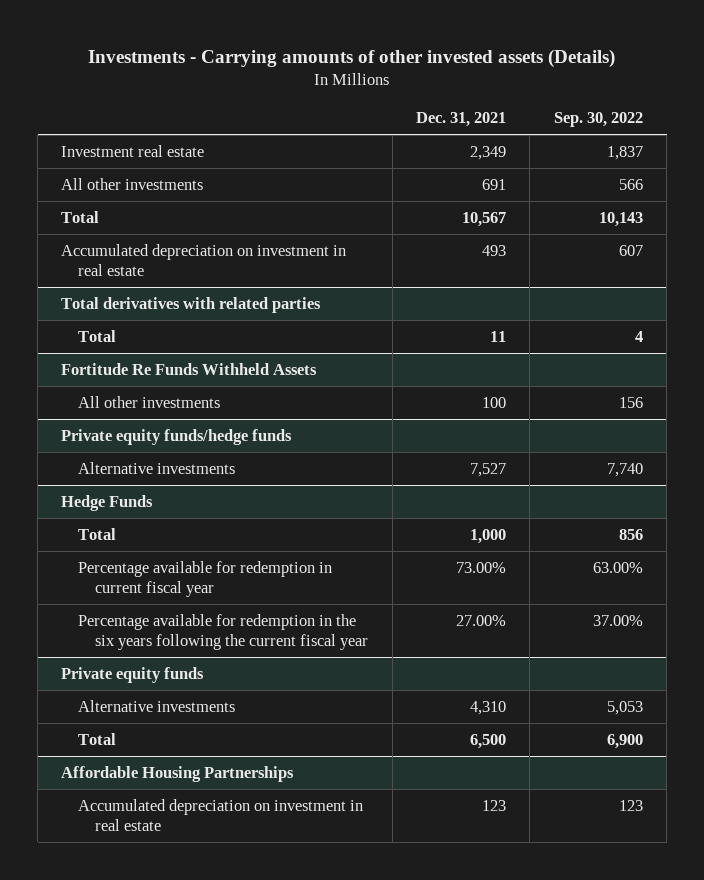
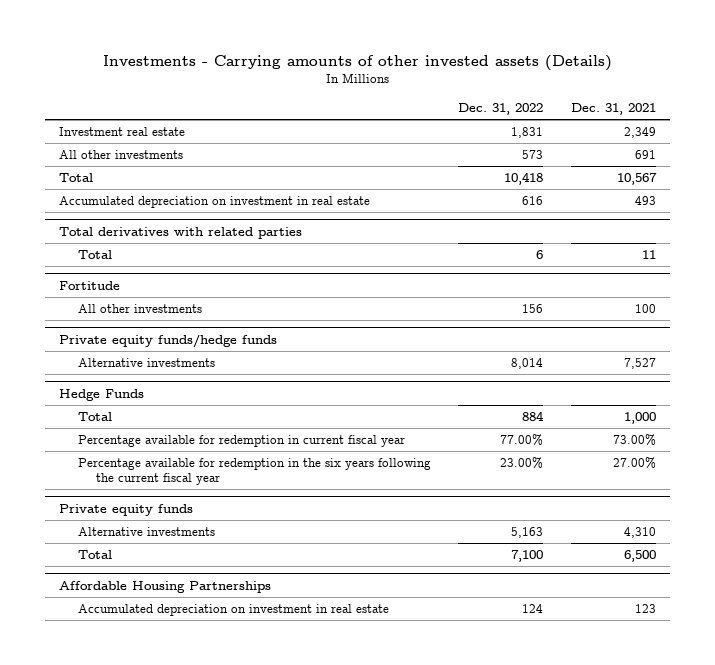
- | Dec. 31, 2021 | Sep. 30, 2022
+ | Dec. 31, 2022 | Dec. 31, 2021
- Fortitude Re Funds Withheld Assets
+ Fortitude

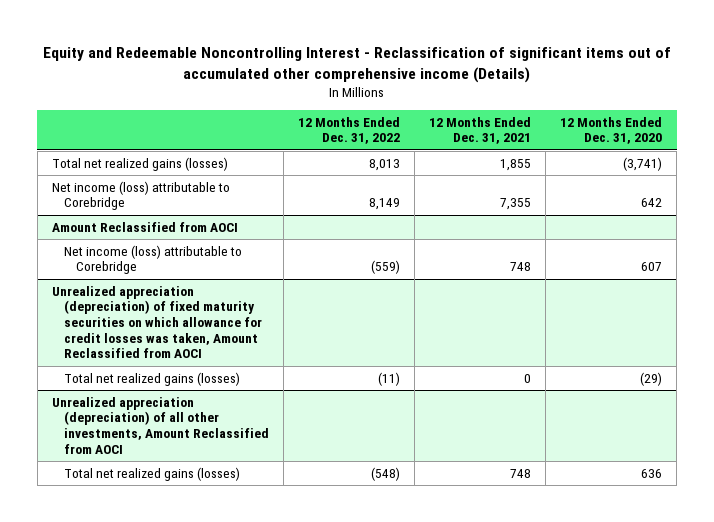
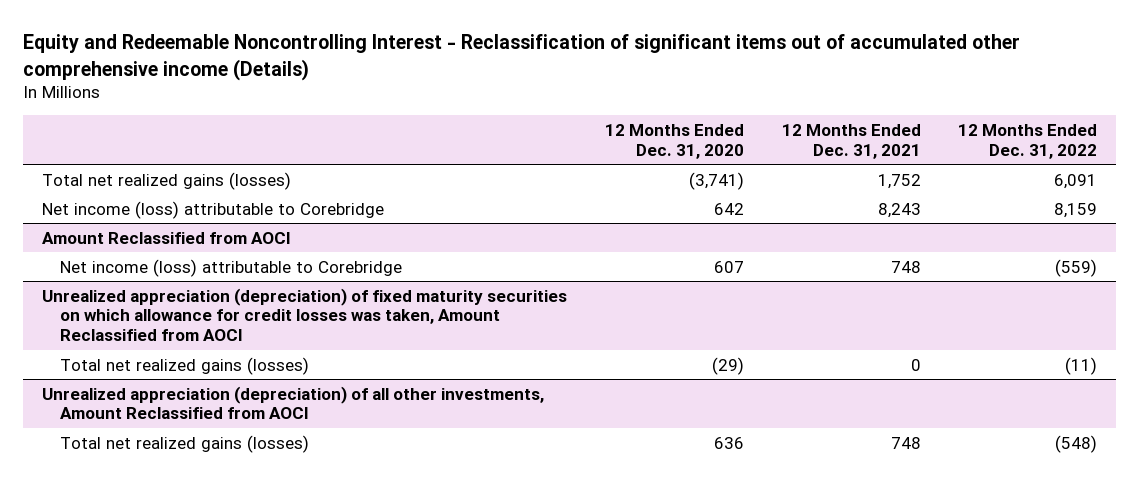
- | 12 Months Ended Dec. 31, 2022 | 12 Months Ended Dec. 31, 2021 | 12 Months Ended Dec. 31, 2020
+ | 12 Months Ended Dec. 31, 2020 | 12 Months Ended Dec. 31, 2021 | 12 Months Ended Dec. 31, 2022
- Total net realized gains (losses) | 8,013 | 1,855 | (3,741)
- Net income (loss) attributable to Corebridge | 8,149 | 7,355 | 642
+ Total net realized gains (losses) | (3,741) | 1,752 | 6,091
+ Net income (loss) attributable to Corebridge | 642 | 8,243 | 8,159

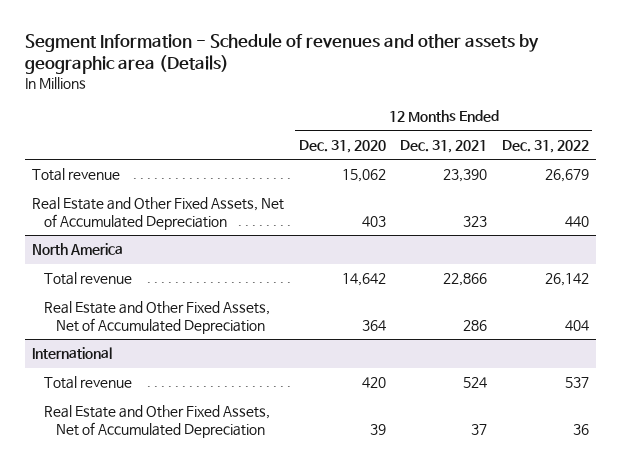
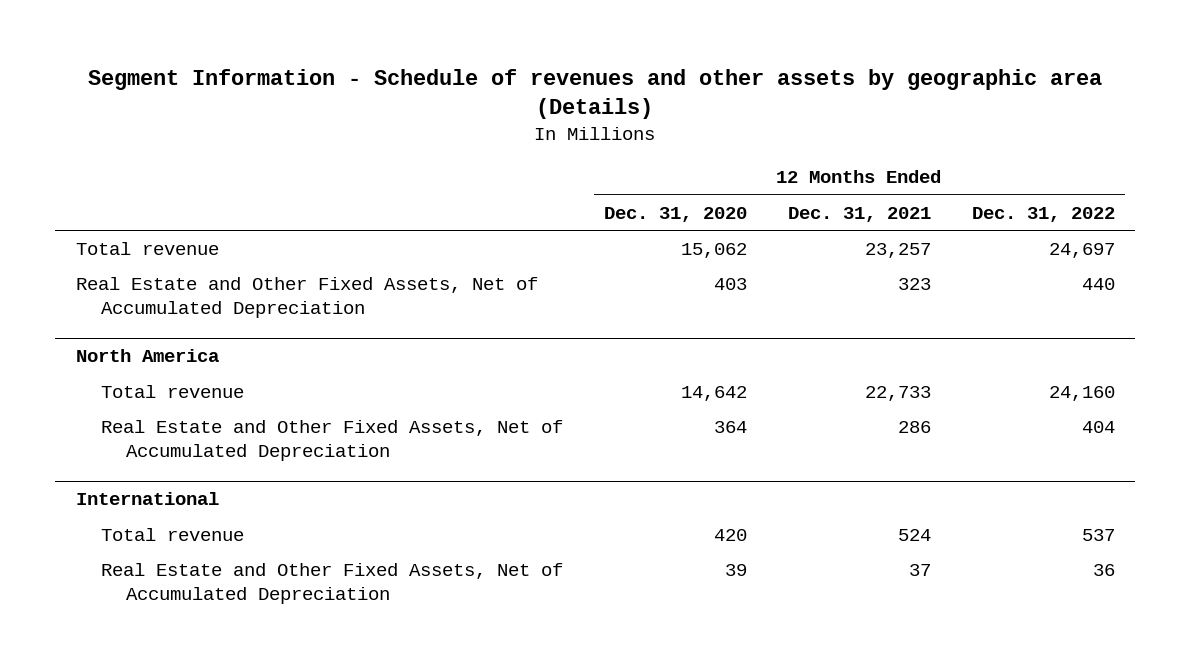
- Total revenue | 15,062 | 23,390 | 26,679
+ Total revenue | 15,062 | 23,257 | 24,697
@ North America
- Total revenue | 14,642 | 22,866 | 26,142
+ Total revenue | 14,642 | 22,733 | 24,160

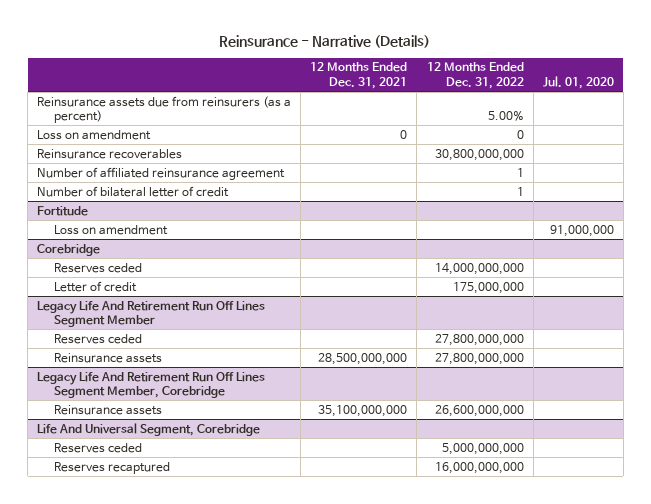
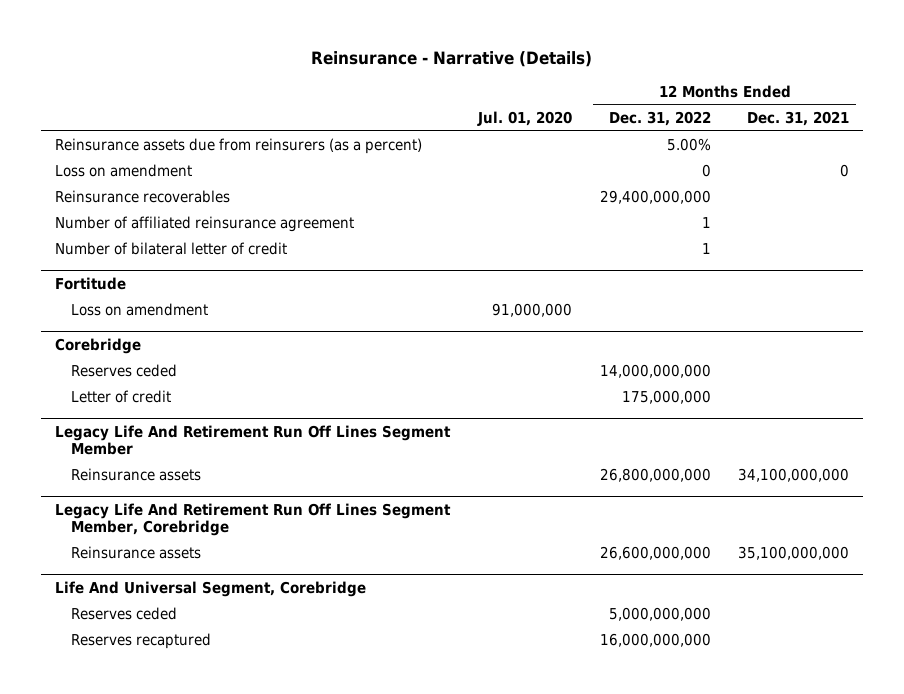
- | 12 Months Ended Dec. 31, 2021 | 12 Months Ended Dec. 31, 2022 | Jul. 01, 2020
+ | Jul. 01, 2020 | 12 Months Ended Dec. 31, 2022 | 12 Months Ended Dec. 31, 2021
- Reinsurance recoverables | | 30,800,000,000 |
+ Reinsurance recoverables | | 29,400,000,000 |
@ Legacy Life And Retirement Run Off Lines Segment Member
- Reserves ceded | | 27,800,000,000 |
- Reinsurance assets | 28,500,000,000 | 27,800,000,000 |
+ Reinsurance assets | | 26,800,000,000 | 34,100,000,000

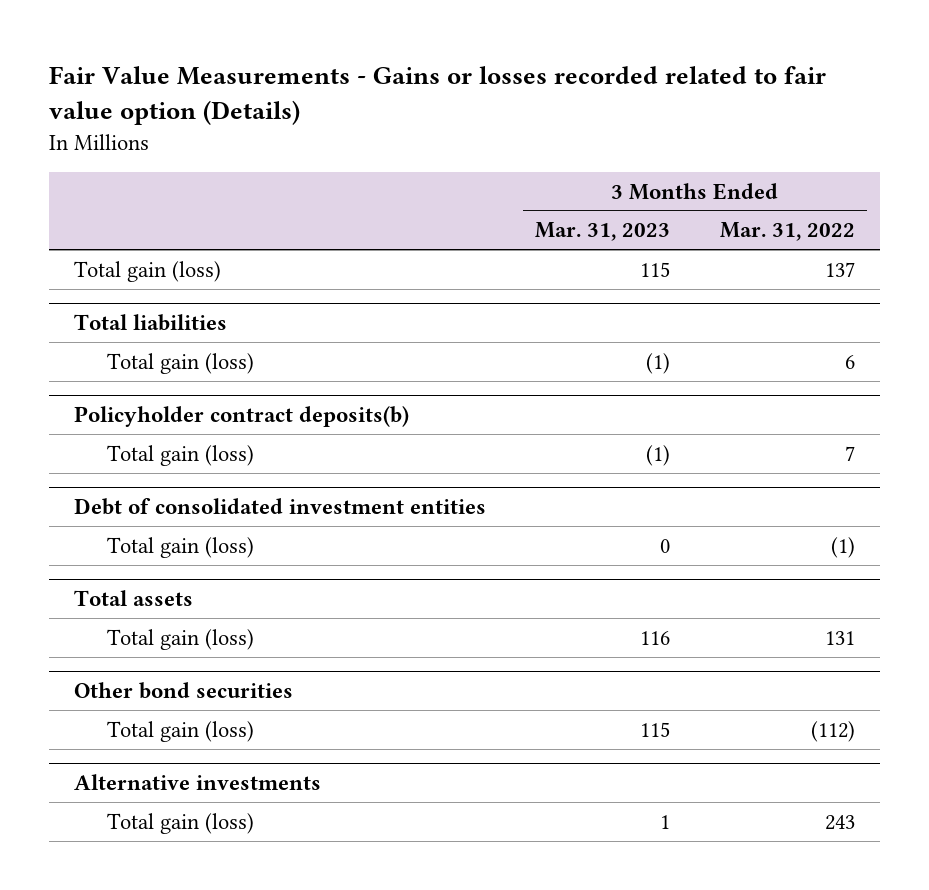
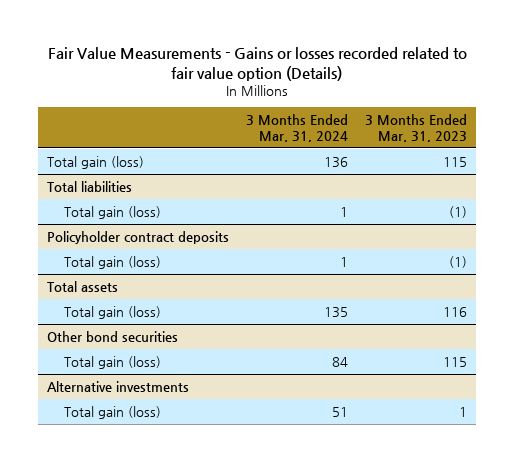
- | 3 Months Ended Mar. 31, 2023 | 3 Months Ended Mar. 31, 2022
+ | 3 Months Ended Mar. 31, 2024 | 3 Months Ended Mar. 31, 2023
- Policyholder contract deposits(b)
+ Policyholder contract deposits
- Debt of consolidated investment entities
- Total gain (loss) | 0 | (1)

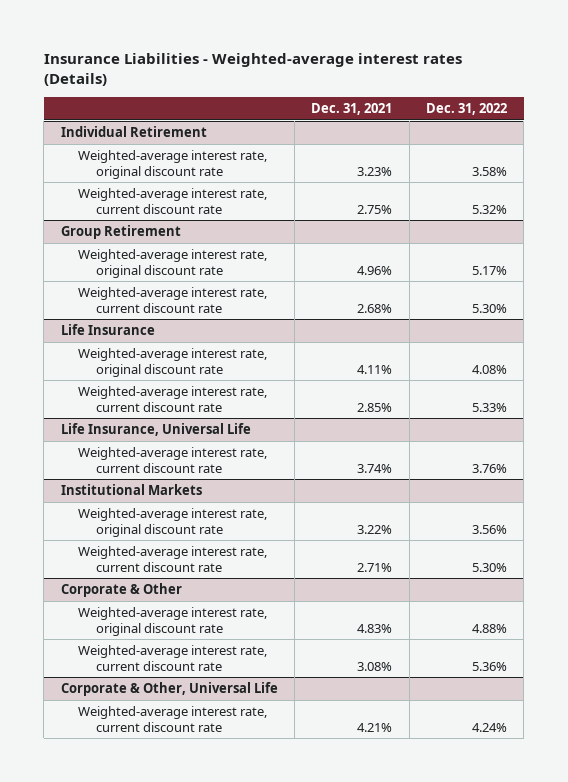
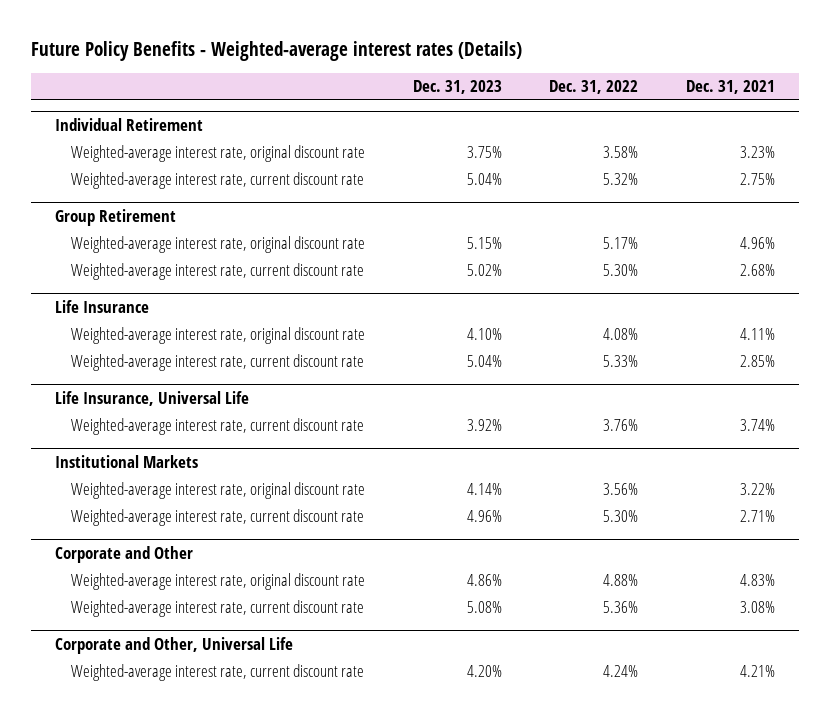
- Insurance Liabilities - Weighted-average interest rates (Details)
+ Future Policy Benefits - Weighted-average interest rates (Details)
- | Dec. 31, 2021 | Dec. 31, 2022
+ | Dec. 31, 2023 | Dec. 31, 2022 | Dec. 31, 2021
- Corporate & Other
+ Corporate and Other
- Corporate & Other, Universal Life
+ Corporate and Other, Universal Life

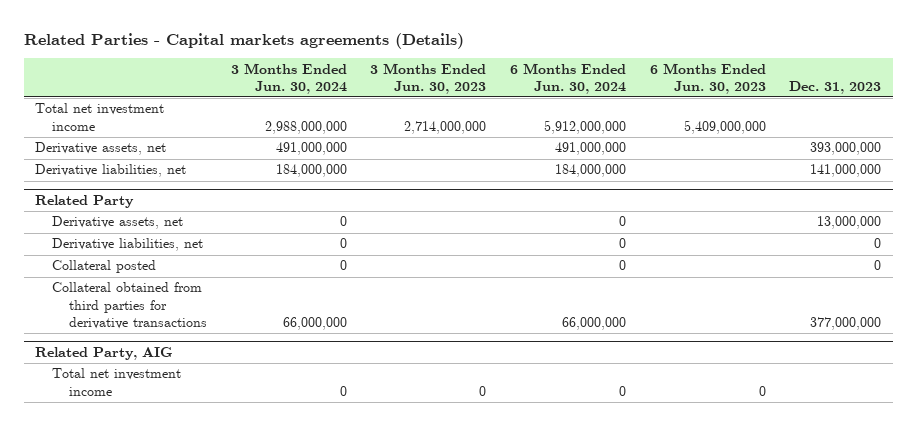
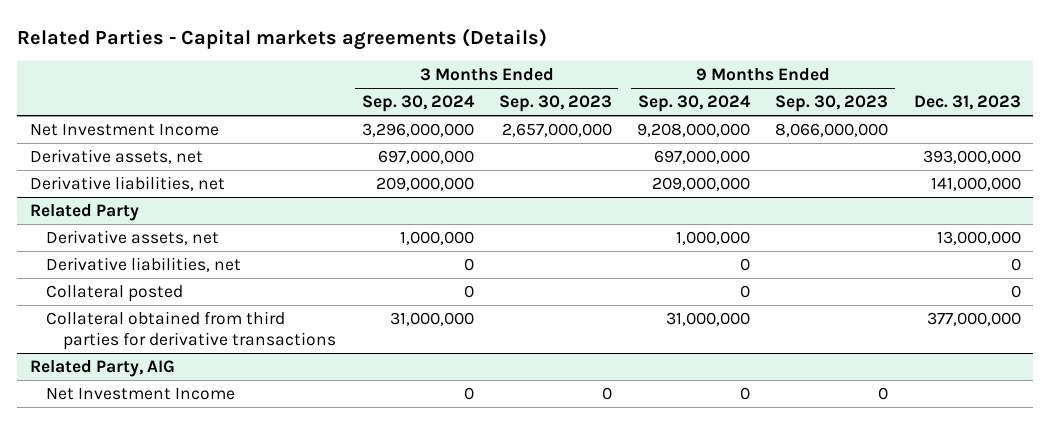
- | 3 Months Ended Jun. 30, 2024 | 3 Months Ended Jun. 30, 2023 | 6 Months Ended Jun. 30, 2024 | 6 Months Ended Jun. 30, 2023 | Dec. 31, 2023
+ | 3 Months Ended Sep. 30, 2024 | 3 Months Ended Sep. 30, 2023 | 9 Months Ended Sep. 30, 2024 | 9 Months Ended Sep. 30, 2023 | Dec. 31, 2023
- Total net investment income | 2,988,000,000 | 2,714,000,000 | 5,912,000,000 | 5,409,000,000 |
+ Net Investment Income | 3,296,000,000 | 2,657,000,000 | 9,208,000,000 | 8,066,000,000 |
@ Related Party, AIG
- Total net investment income | 0 | 0 | 0 | 0 |
+ Net Investment Income | 0 | 0 | 0 | 0 |

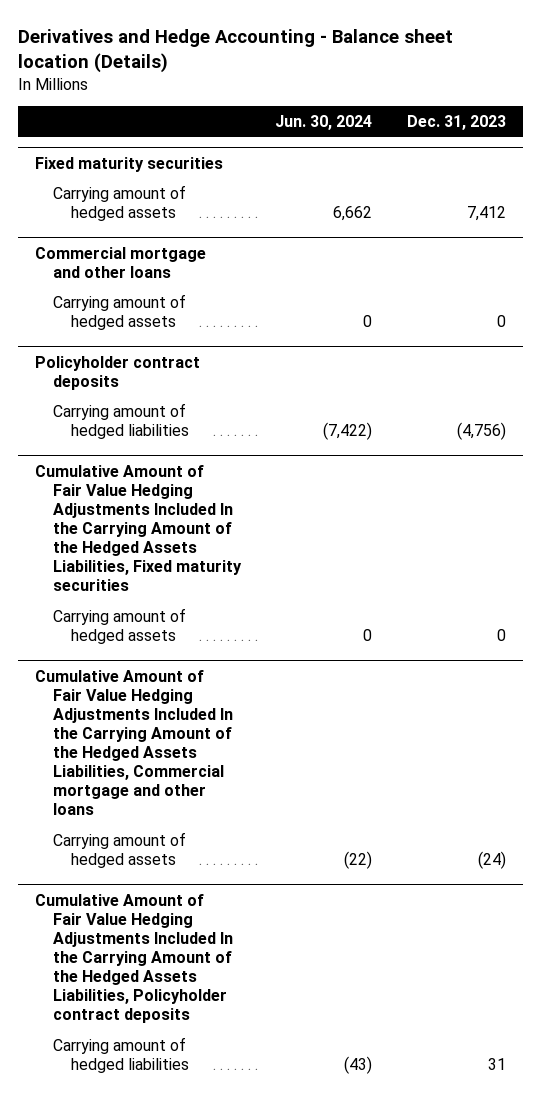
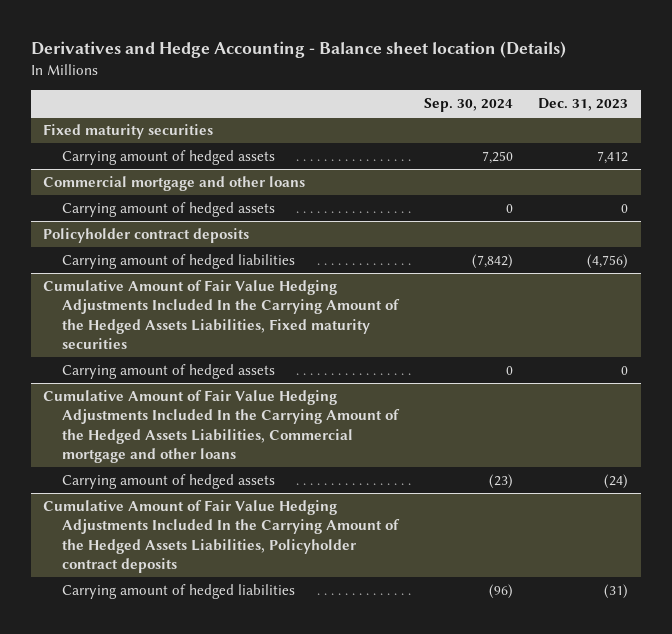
- | Jun. 30, 2024 | Dec. 31, 2023
+ | Sep. 30, 2024 | Dec. 31, 2023
@ Cumulative Amount of Fair Value Hedging Adjustments Included In the Carrying Amount of the Hedged Assets Liabilities, Policyholder contract deposits
- Carrying amount of hedged liabilities | (43) | 31
+ Carrying amount of hedged liabilities | (96) | (31)

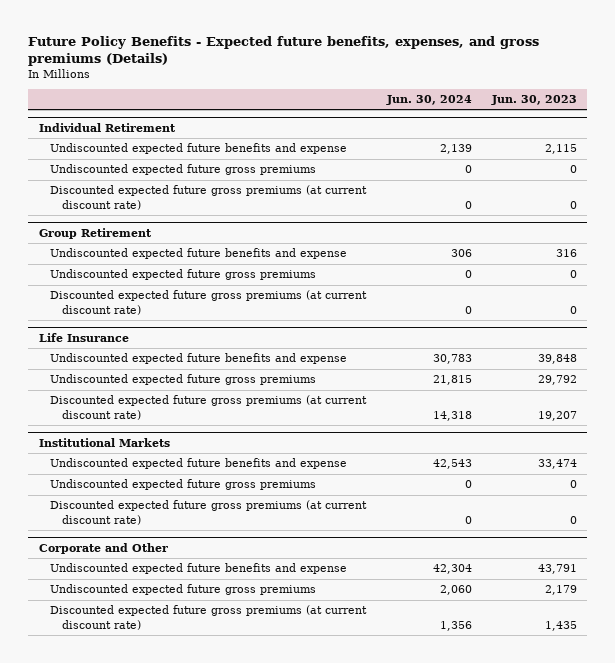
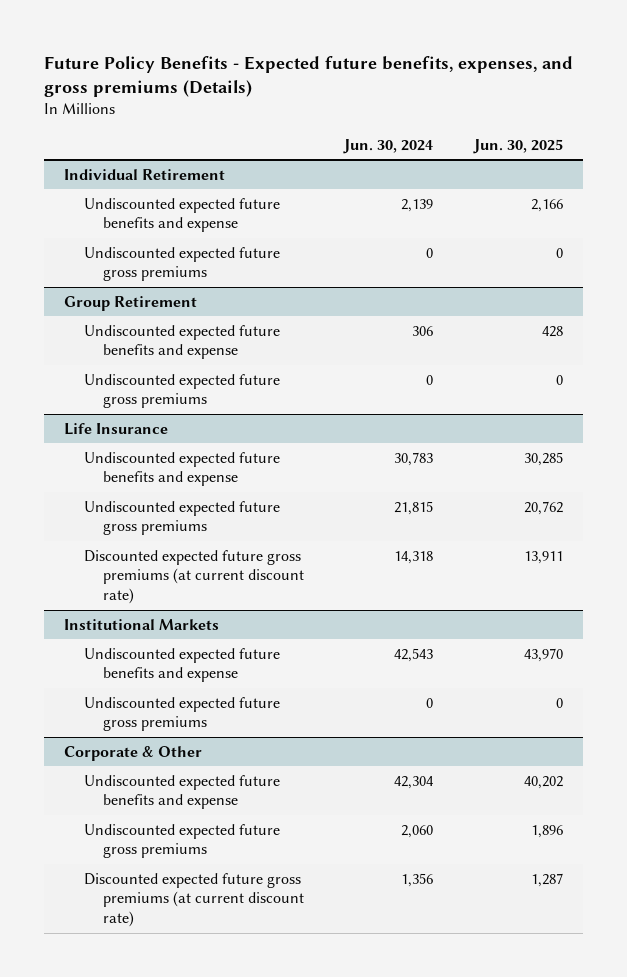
- | Jun. 30, 2024 | Jun. 30, 2023
+ | Jun. 30, 2024 | Jun. 30, 2025
@ Individual Retirement
- Discounted expected future gross premiums (at current discount rate) | 0 | 0
@ Group Retirement
- Discounted expected future gross premiums (at current discount rate) | 0 | 0
@ Institutional Markets
- Discounted expected future gross premiums (at current discount rate) | 0 | 0
- Corporate and Other
+ Corporate & Other

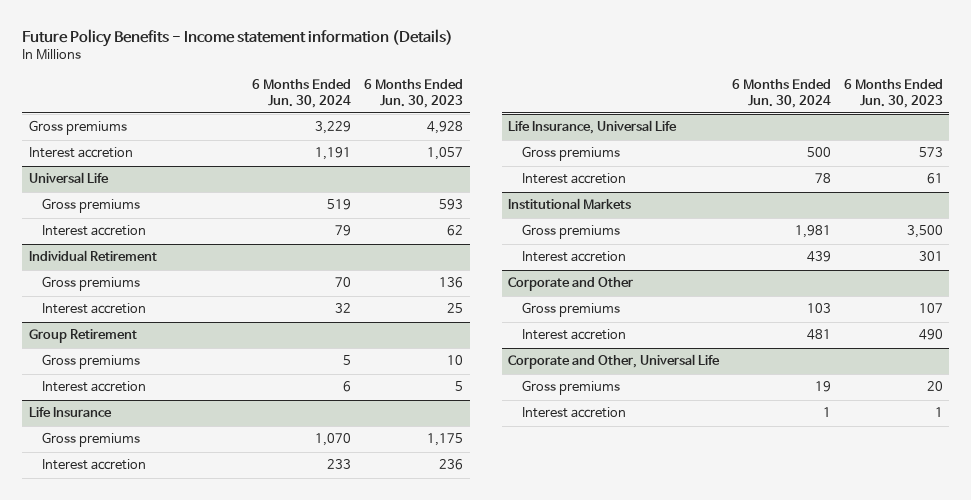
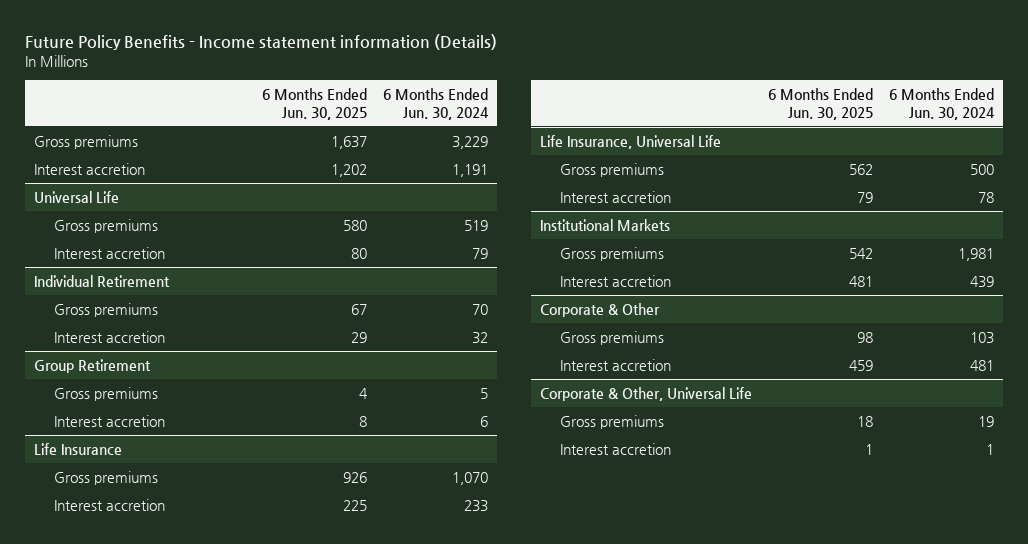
- | 6 Months Ended Jun. 30, 2024 | 6 Months Ended Jun. 30, 2023
+ | 6 Months Ended Jun. 30, 2025 | 6 Months Ended Jun. 30, 2024
- Corporate and Other
+ Corporate & Other
- Corporate and Other, Universal Life
+ Corporate & Other, Universal Life

